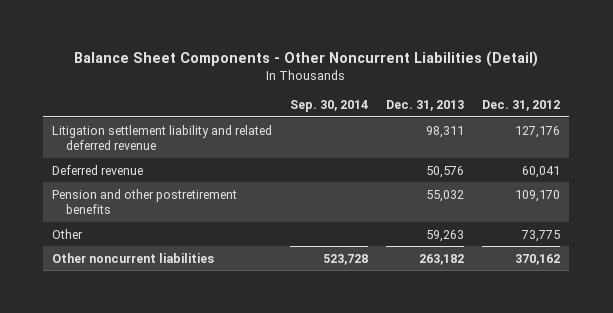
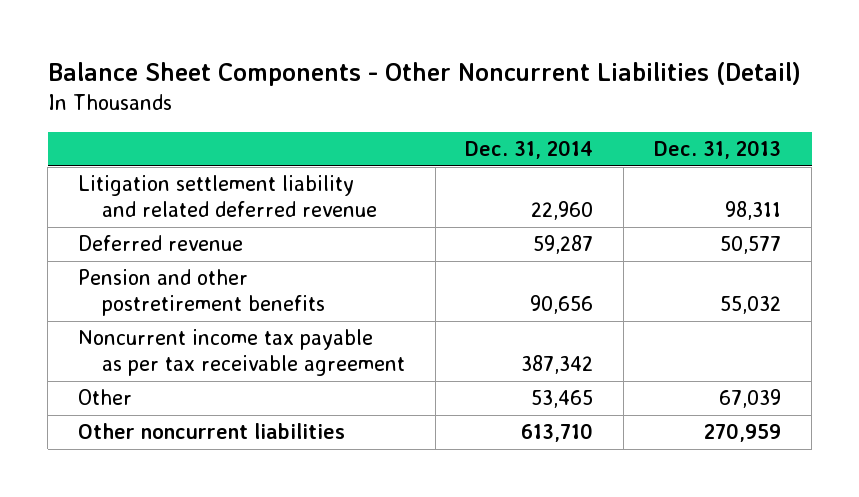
- | Sep. 30, 2014 | Dec. 31, 2013 | Dec. 31, 2012
+ | Dec. 31, 2014 | Dec. 31, 2013
- Deferred revenue | | 50,576 | 60,041
+ Deferred revenue | 59,287 | 50,577
- Other | | 59,263 | 73,775
- Other noncurrent liabilities | 523,728 | 263,182 | 370,162
+ Noncurrent income tax payable as per tax receivable agreement | 387,342 |
+ Other | 53,465 | 67,039
+ Other noncurrent liabilities | 613,710 | 270,959

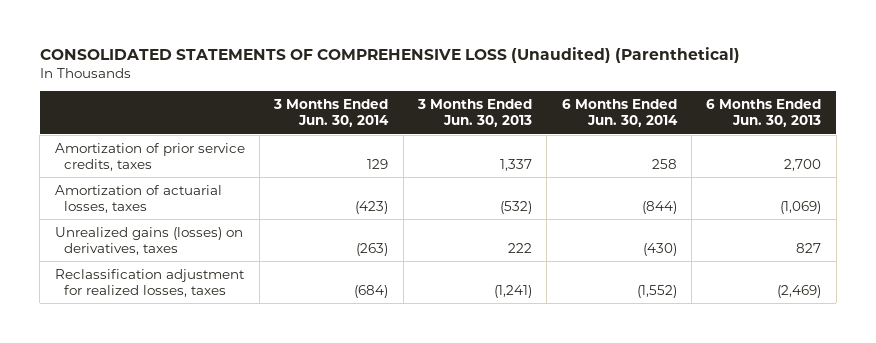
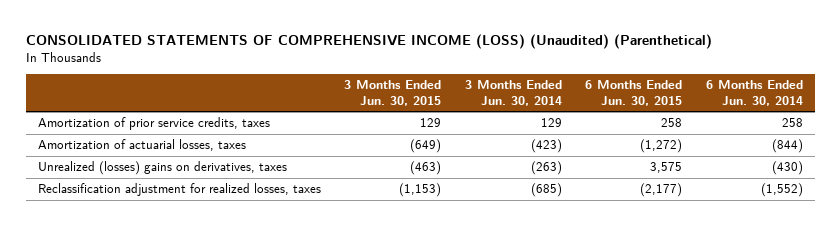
- CONSOLIDATED STATEMENTS OF COMPREHENSIVE LOSS (Unaudited) (Parenthetical)
+ CONSOLIDATED STATEMENTS OF COMPREHENSIVE INCOME (LOSS) (Unaudited) (Parenthetical)
- | 3 Months Ended Jun. 30, 2014 | 3 Months Ended Jun. 30, 2013 | 6 Months Ended Jun. 30, 2014 | 6 Months Ended Jun. 30, 2013
+ | 3 Months Ended Jun. 30, 2015 | 3 Months Ended Jun. 30, 2014 | 6 Months Ended Jun. 30, 2015 | 6 Months Ended Jun. 30, 2014
- Unrealized gains (losses) on derivatives, taxes | (263) | 222 | (430) | 827
- Reclassification adjustment for realized losses, taxes | (684) | (1,241) | (1,552) | (2,469)
+ Unrealized (losses) gains on derivatives, taxes | (463) | (263) | 3,575 | (430)
+ Reclassification adjustment for realized losses, taxes | (1,153) | (685) | (2,177) | (1,552)

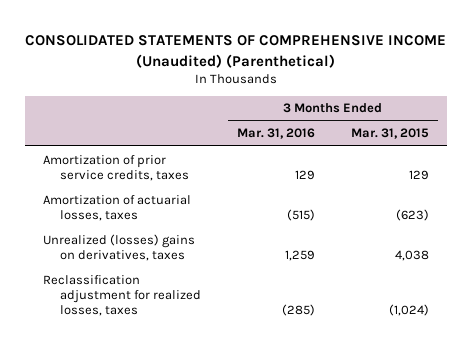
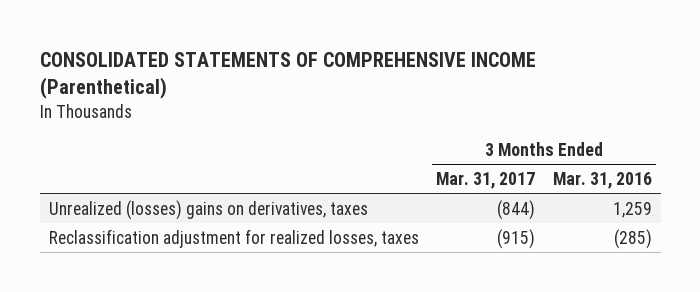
- CONSOLIDATED STATEMENTS OF COMPREHENSIVE INCOME (Unaudited) (Parenthetical)
+ CONSOLIDATED STATEMENTS OF COMPREHENSIVE INCOME (Parenthetical)
- | 3 Months Ended Mar. 31, 2016 | 3 Months Ended Mar. 31, 2015
+ | 3 Months Ended Mar. 31, 2017 | 3 Months Ended Mar. 31, 2016
- Amortization of prior service credits, taxes | 129 | 129
- Amortization of actuarial losses, taxes | (515) | (623)

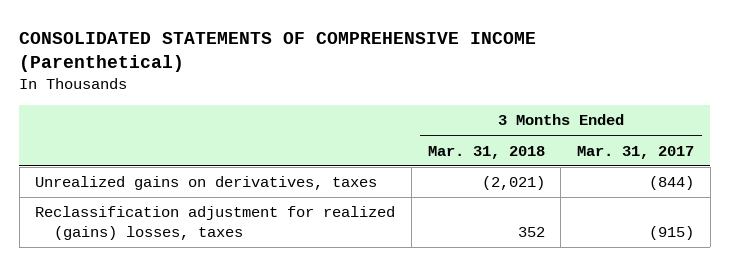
- | 3 Months Ended Mar. 31, 2017 | 3 Months Ended Mar. 31, 2016
+ | 3 Months Ended Mar. 31, 2018 | 3 Months Ended Mar. 31, 2017
- Unrealized (losses) gains on derivatives, taxes | (844) | 1,259
- Reclassification adjustment for realized losses, taxes | (915) | (285)
+ Unrealized gains on derivatives, taxes | (2,021) | (844)
+ Reclassification adjustment for realized (gains) losses, taxes | 352 | (915)

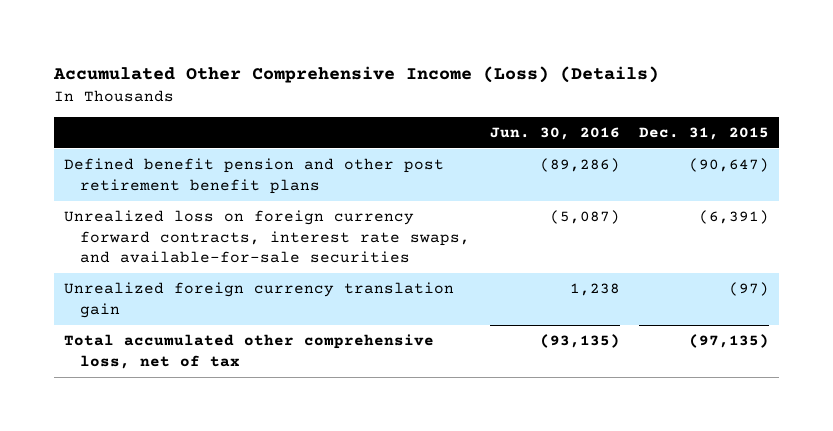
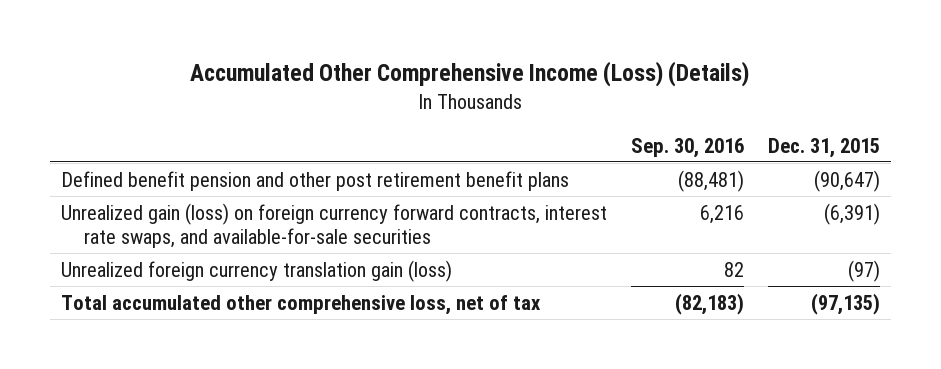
- | Jun. 30, 2016 | Dec. 31, 2015
+ | Sep. 30, 2016 | Dec. 31, 2015
- Unrealized loss on foreign currency forward contracts, interest rate swaps, and available-for-sale securities | (5,087) | (6,391)
- Unrealized foreign currency translation gain | 1,238 | (97)
+ Unrealized gain (loss) on foreign currency forward contracts, interest rate swaps, and available-for-sale securities | 6,216 | (6,391)
+ Unrealized foreign currency translation gain (loss) | 82 | (97)

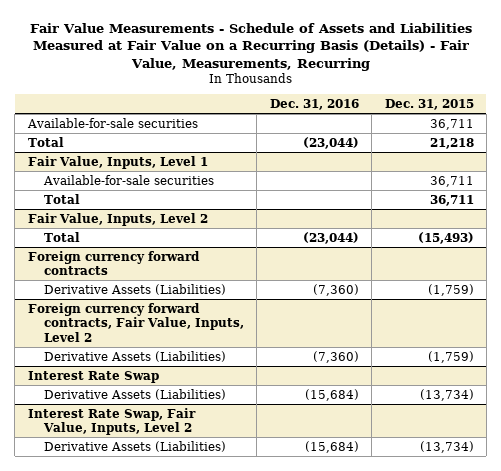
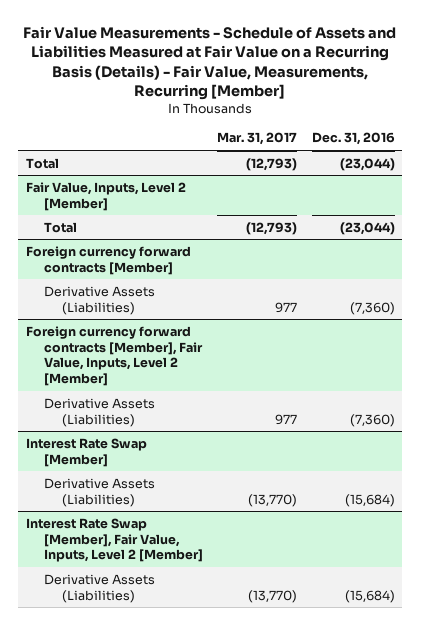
- Fair Value Measurements - Schedule of Assets and Liabilities Measured at Fair Value on a Recurring Basis (Details) - Fair Value, Measurements, Recurring
+ Fair Value Measurements - Schedule of Assets and Liabilities Measured at Fair Value on a Recurring Basis (Details) - Fair Value, Measurements, Recurring [Member]
- | Dec. 31, 2016 | Dec. 31, 2015
+ | Mar. 31, 2017 | Dec. 31, 2016
- Available-for-sale securities | | 36,711
- Fair Value, Inputs, Level 1
- Available-for-sale securities | | 36,711
- Total | | 36,711
- Fair Value, Inputs, Level 2
+ Fair Value, Inputs, Level 2 [Member]
- Foreign currency forward contracts
+ Foreign currency forward contracts [Member]
- Foreign currency forward contracts, Fair Value, Inputs, Level 2
+ Foreign currency forward contracts [Member], Fair Value, Inputs, Level 2 [Member]
- Interest Rate Swap
+ Interest Rate Swap [Member]
- Interest Rate Swap, Fair Value, Inputs, Level 2
+ Interest Rate Swap [Member], Fair Value, Inputs, Level 2 [Member]

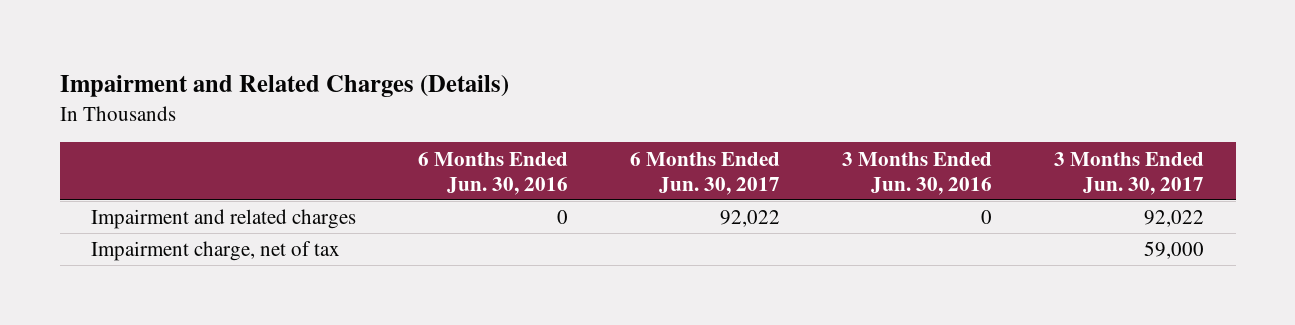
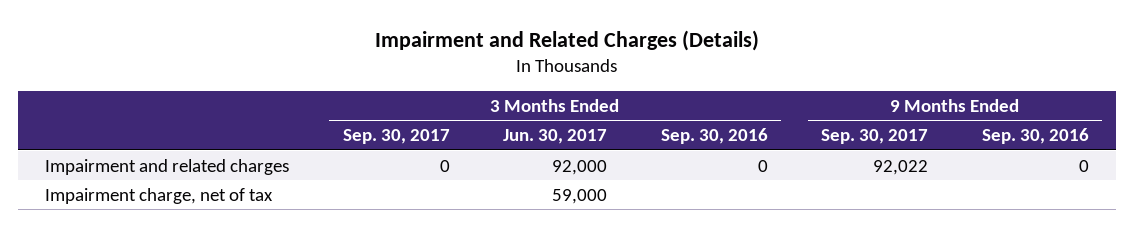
- | 6 Months Ended Jun. 30, 2016 | 6 Months Ended Jun. 30, 2017 | 3 Months Ended Jun. 30, 2016 | 3 Months Ended Jun. 30, 2017
+ | 3 Months Ended Sep. 30, 2017 | 3 Months Ended Jun. 30, 2017 | 3 Months Ended Sep. 30, 2016 | 9 Months Ended Sep. 30, 2017 | 9 Months Ended Sep. 30, 2016
- Impairment and related charges | 0 | 92,022 | 0 | 92,022
+ Impairment and related charges | 0 | 92,000 | 0 | 92,022 | 0

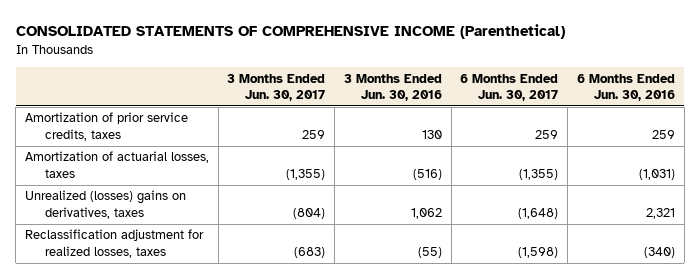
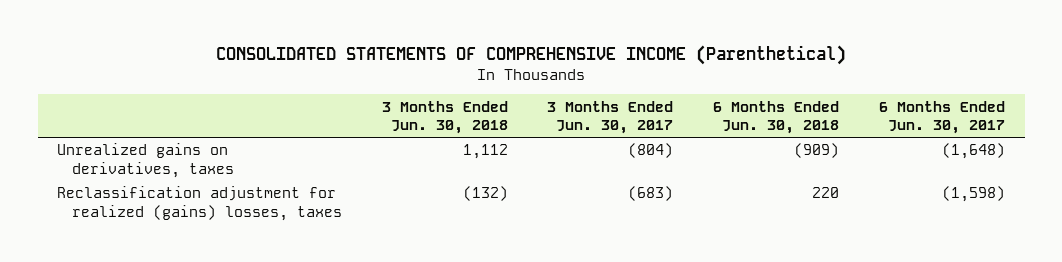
- | 3 Months Ended Jun. 30, 2017 | 3 Months Ended Jun. 30, 2016 | 6 Months Ended Jun. 30, 2017 | 6 Months Ended Jun. 30, 2016
+ | 3 Months Ended Jun. 30, 2018 | 3 Months Ended Jun. 30, 2017 | 6 Months Ended Jun. 30, 2018 | 6 Months Ended Jun. 30, 2017
- Amortization of prior service credits, taxes | 259 | 130 | 259 | 259
- Amortization of actuarial losses, taxes | (1,355) | (516) | (1,355) | (1,031)
- Unrealized (losses) gains on derivatives, taxes | (804) | 1,062 | (1,648) | 2,321
- Reclassification adjustment for realized losses, taxes | (683) | (55) | (1,598) | (340)
+ Unrealized gains on derivatives, taxes | 1,112 | (804) | (909) | (1,648)
+ Reclassification adjustment for realized (gains) losses, taxes | (132) | (683) | 220 | (1,598)

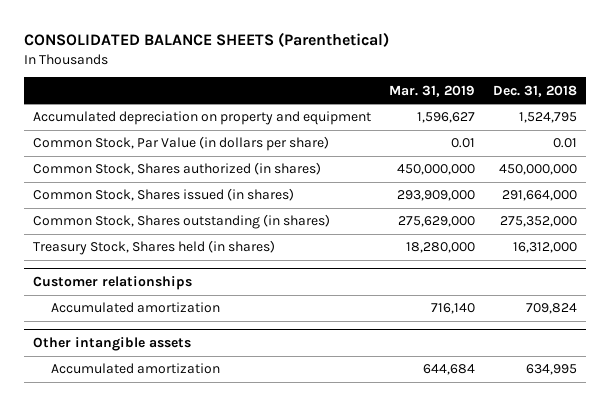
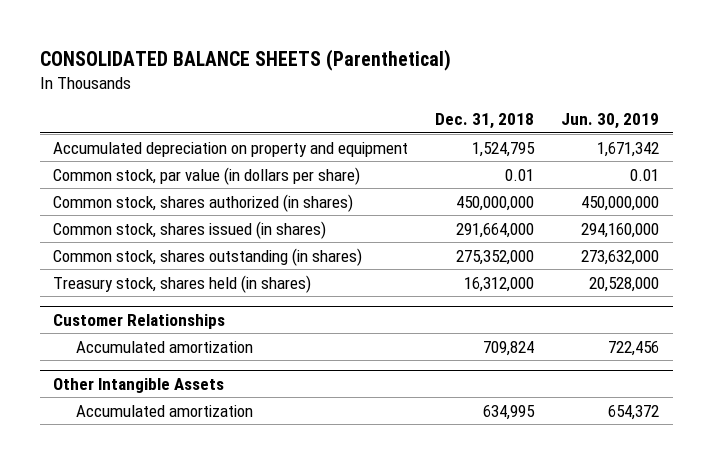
- | Mar. 31, 2019 | Dec. 31, 2018
+ | Dec. 31, 2018 | Jun. 30, 2019
- Common Stock, Par Value (in dollars per share) | 0.01 | 0.01
- Common Stock, Shares authorized (in shares) | 450,000,000 | 450,000,000
- Common Stock, Shares issued (in shares) | 293,909,000 | 291,664,000
- Common Stock, Shares outstanding (in shares) | 275,629,000 | 275,352,000
- Treasury Stock, Shares held (in shares) | 18,280,000 | 16,312,000
- Customer relationships
+ Common stock, par value (in dollars per share) | 0.01 | 0.01
+ Common stock, shares authorized (in shares) | 450,000,000 | 450,000,000
+ Common stock, shares issued (in shares) | 291,664,000 | 294,160,000
+ Common stock, shares outstanding (in shares) | 275,352,000 | 273,632,000
+ Treasury stock, shares held (in shares) | 16,312,000 | 20,528,000
+ Customer Relationships
- Other intangible assets
+ Other Intangible Assets

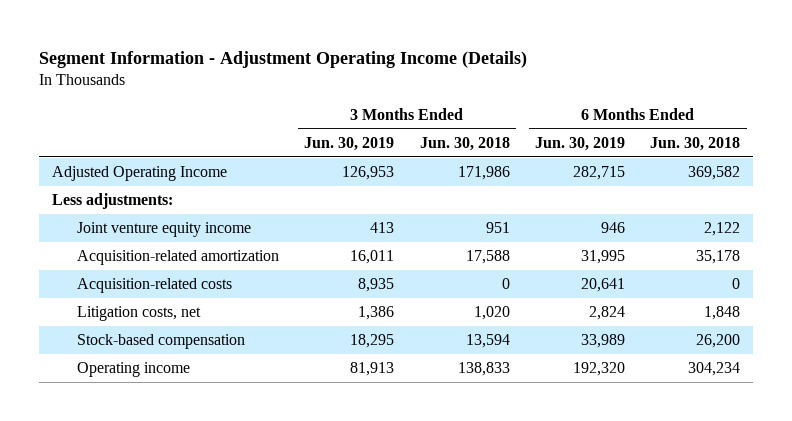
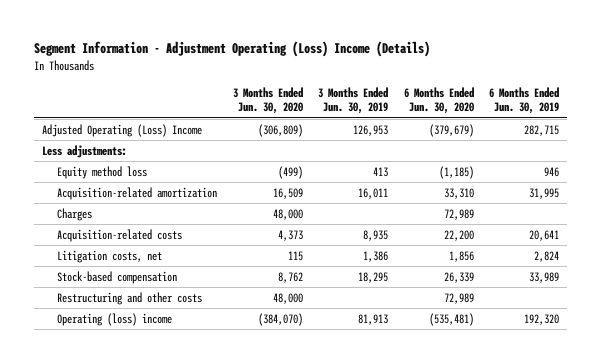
- Segment Information - Adjustment Operating Income (Details)
+ Segment Information - Adjustment Operating (Loss) Income (Details)
- | 3 Months Ended Jun. 30, 2019 | 3 Months Ended Jun. 30, 2018 | 6 Months Ended Jun. 30, 2019 | 6 Months Ended Jun. 30, 2018
+ | 3 Months Ended Jun. 30, 2020 | 3 Months Ended Jun. 30, 2019 | 6 Months Ended Jun. 30, 2020 | 6 Months Ended Jun. 30, 2019
- Adjusted Operating Income | 126,953 | 171,986 | 282,715 | 369,582
+ Adjusted Operating (Loss) Income | (306,809) | 126,953 | (379,679) | 282,715
- Joint venture equity income | 413 | 951 | 946 | 2,122
+ Equity method loss | (499) | 413 | (1,185) | 946
+ Charges | 48,000 | | 72,989 |
- Operating income | 81,913 | 138,833 | 192,320 | 304,234
+ Restructuring and other costs | 48,000 | | 72,989 |
+ Operating (loss) income | (384,070) | 81,913 | (535,481) | 192,320

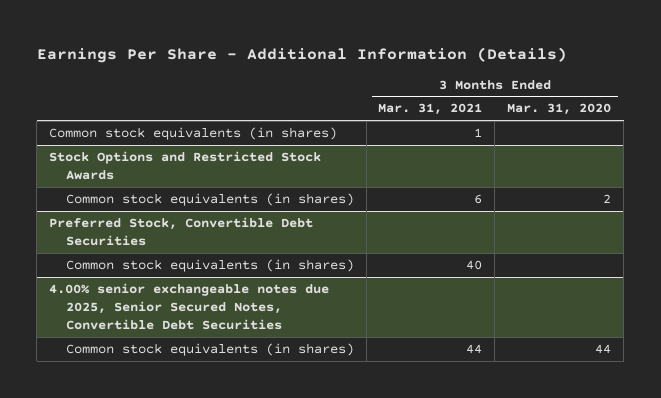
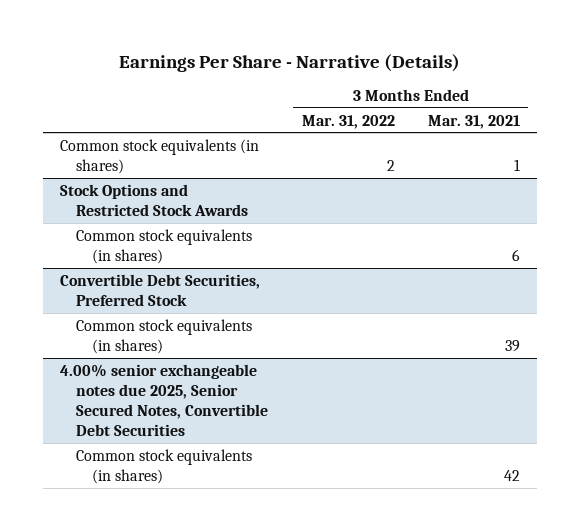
- Earnings Per Share - Additional Information (Details)
+ Earnings Per Share - Narrative (Details)
- | 3 Months Ended Mar. 31, 2021 | 3 Months Ended Mar. 31, 2020
+ | 3 Months Ended Mar. 31, 2022 | 3 Months Ended Mar. 31, 2021
- Preferred Stock, Convertible Debt Securities
- Common stock equivalents (in shares) | 40 |
+ Convertible Debt Securities, Preferred Stock
+ Common stock equivalents (in shares) | | 39
@ 4.00% senior exchangeable notes due 2025, Senior Secured Notes, Convertible Debt Securities
- Common stock equivalents (in shares) | 44 | 44
+ Common stock equivalents (in shares) | | 42

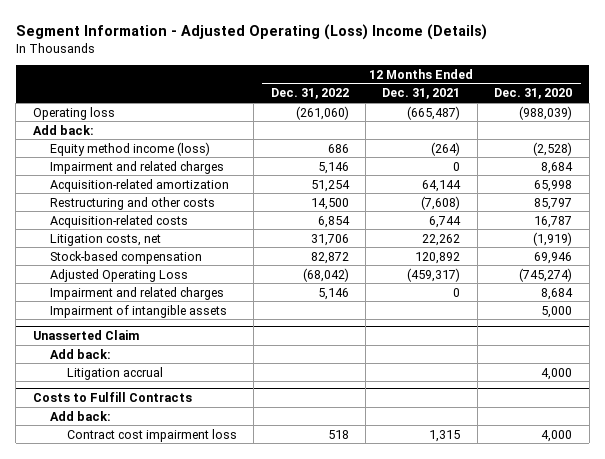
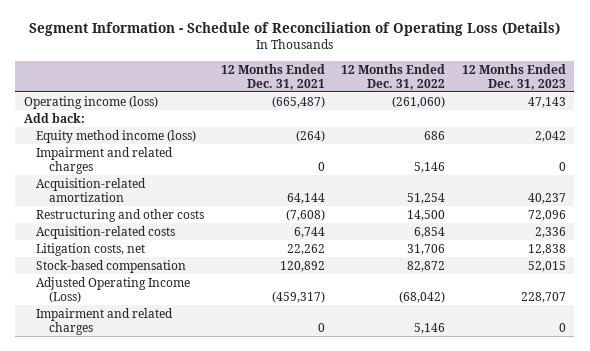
- Segment Information - Adjusted Operating (Loss) Income (Details)
+ Segment Information - Schedule of Reconciliation of Operating Loss (Details)
- | 12 Months Ended Dec. 31, 2022 | 12 Months Ended Dec. 31, 2021 | 12 Months Ended Dec. 31, 2020
+ | 12 Months Ended Dec. 31, 2021 | 12 Months Ended Dec. 31, 2022 | 12 Months Ended Dec. 31, 2023
- Operating loss | (261,060) | (665,487) | (988,039)
+ Operating income (loss) | (665,487) | (261,060) | 47,143
- Adjusted Operating Loss | (68,042) | (459,317) | (745,274)
+ Adjusted Operating Income (Loss) | (459,317) | (68,042) | 228,707
- Impairment of intangible assets | | | 5,000
- Unasserted Claim
- Add back:
- Litigation accrual | | | 4,000
- Costs to Fulfill Contracts
- Add back:
- Contract cost impairment loss | 518 | 1,315 | 4,000

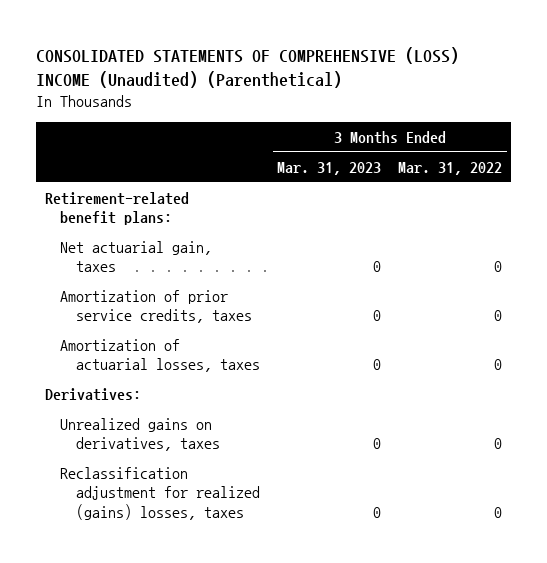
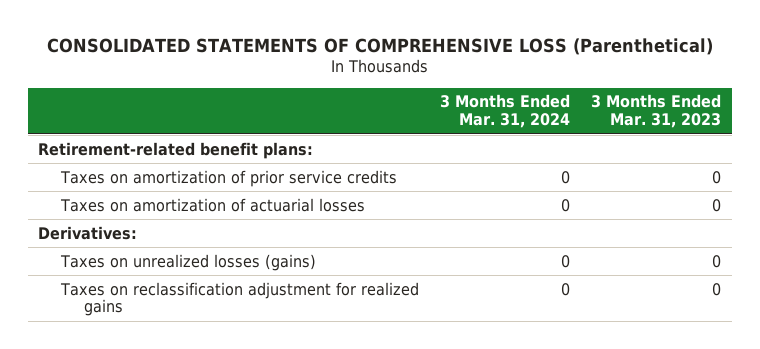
- CONSOLIDATED STATEMENTS OF COMPREHENSIVE (LOSS) INCOME (Unaudited) (Parenthetical)
+ CONSOLIDATED STATEMENTS OF COMPREHENSIVE LOSS (Parenthetical)
- | 3 Months Ended Mar. 31, 2023 | 3 Months Ended Mar. 31, 2022
+ | 3 Months Ended Mar. 31, 2024 | 3 Months Ended Mar. 31, 2023
- Net actuarial gain, taxes | 0 | 0
- Amortization of prior service credits, taxes | 0 | 0
- Amortization of actuarial losses, taxes | 0 | 0
+ Taxes on amortization of prior service credits | 0 | 0
+ Taxes on amortization of actuarial losses | 0 | 0
- Unrealized gains on derivatives, taxes | 0 | 0
- Reclassification adjustment for realized (gains) losses, taxes | 0 | 0
+ Taxes on unrealized losses (gains) | 0 | 0
+ Taxes on reclassification adjustment for realized gains | 0 | 0

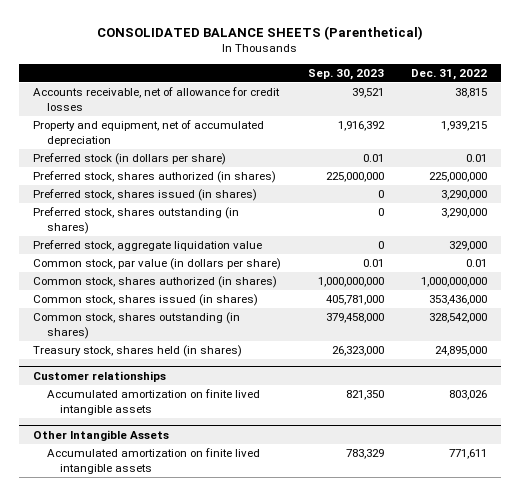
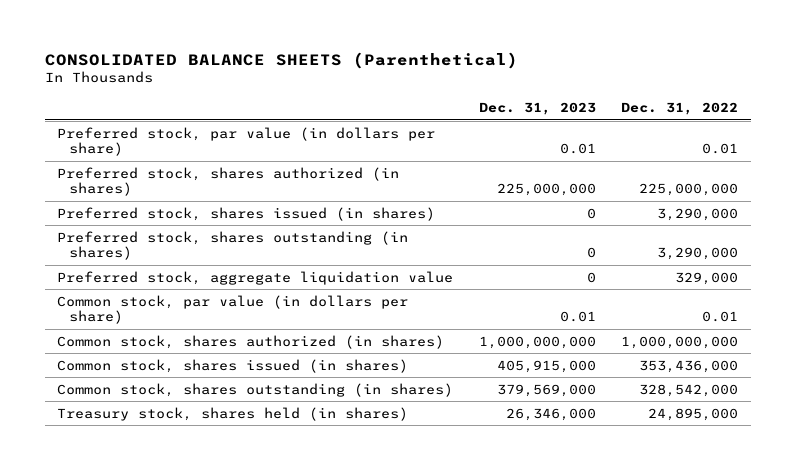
- | Sep. 30, 2023 | Dec. 31, 2022
+ | Dec. 31, 2023 | Dec. 31, 2022
- Accounts receivable, net of allowance for credit losses | 39,521 | 38,815
- Property and equipment, net of accumulated depreciation | 1,916,392 | 1,939,215
- Preferred stock (in dollars per share) | 0.01 | 0.01
+ Preferred stock, par value (in dollars per share) | 0.01 | 0.01
- Customer relationships
- Accumulated amortization on finite lived intangible assets | 821,350 | 803,026
- Other Intangible Assets
- Accumulated amortization on finite lived intangible assets | 783,329 | 771,611

